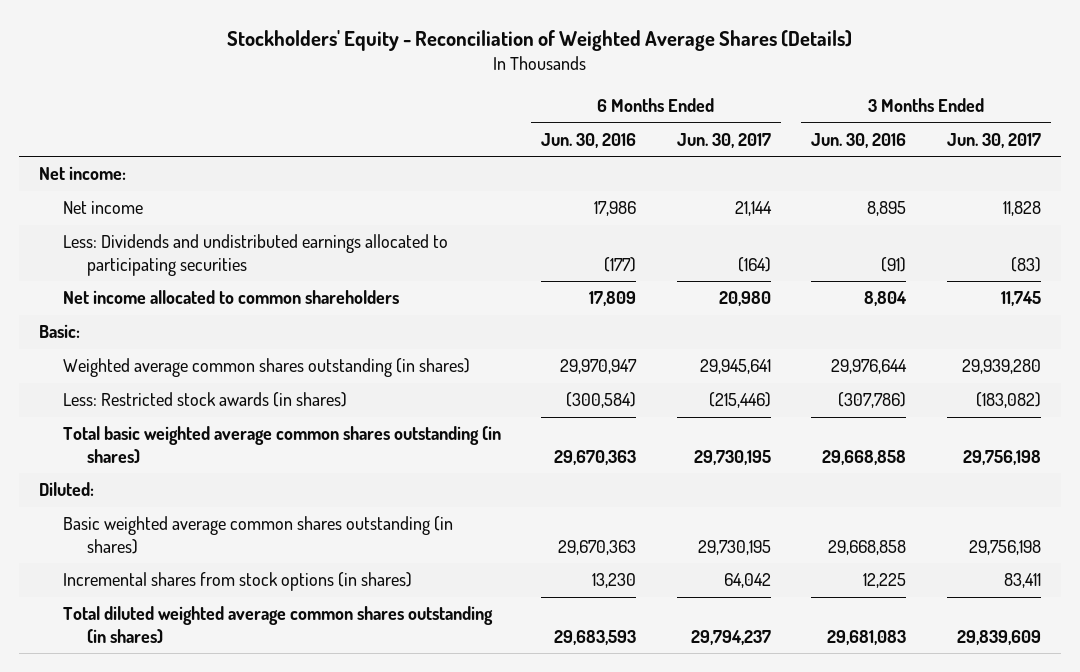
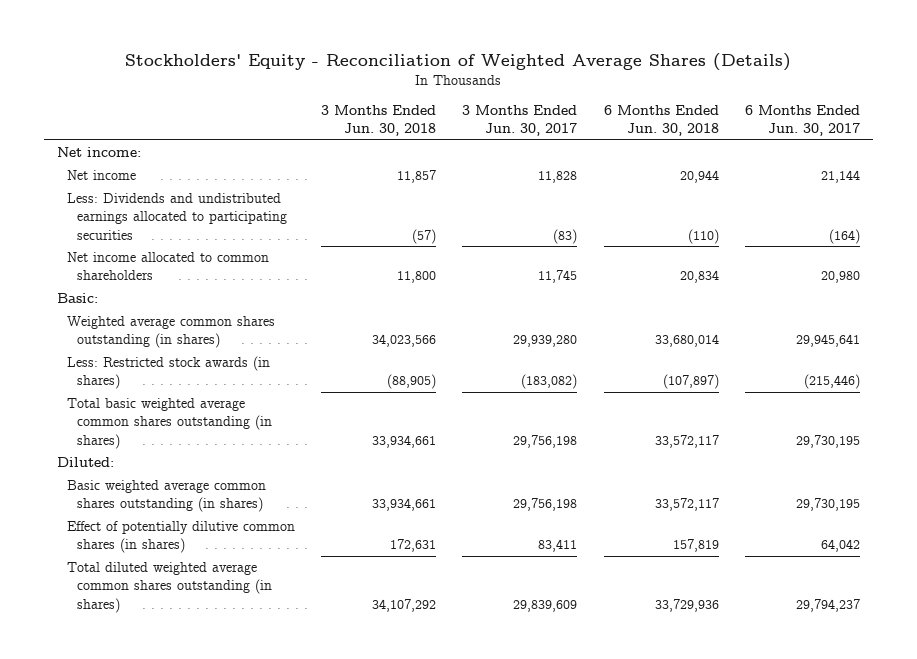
- | 6 Months Ended Jun. 30, 2016 | 6 Months Ended Jun. 30, 2017 | 3 Months Ended Jun. 30, 2016 | 3 Months Ended Jun. 30, 2017
+ | 3 Months Ended Jun. 30, 2018 | 3 Months Ended Jun. 30, 2017 | 6 Months Ended Jun. 30, 2018 | 6 Months Ended Jun. 30, 2017
- Incremental shares from stock options (in shares) | 13,230 | 64,042 | 12,225 | 83,411
+ Effect of potentially dilutive common shares (in shares) | 172,631 | 83,411 | 157,819 | 64,042

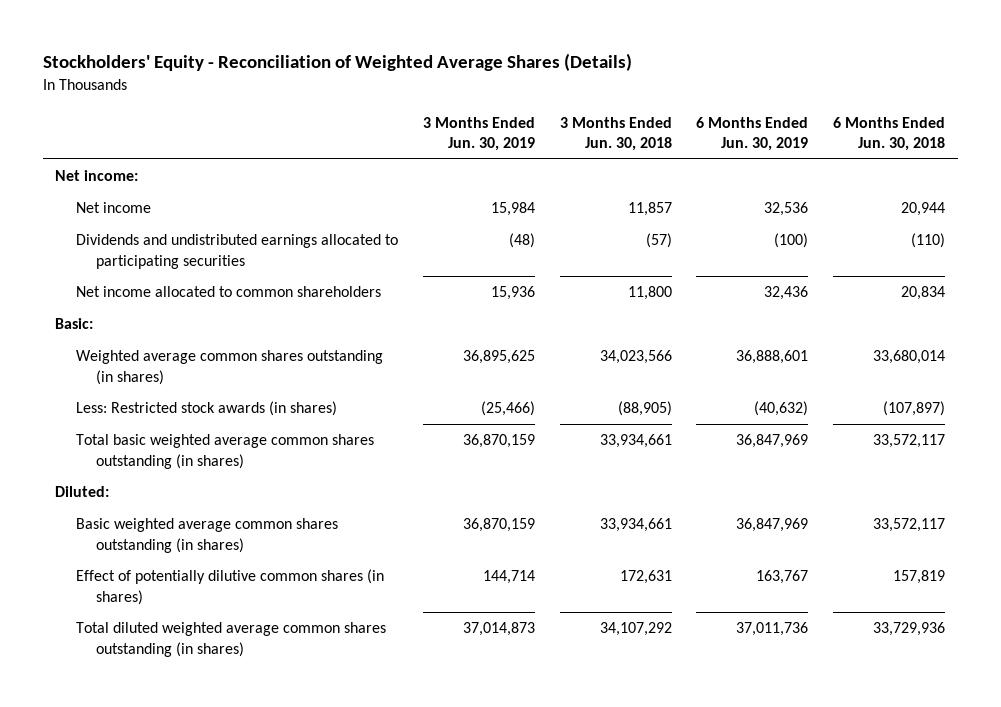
- | 3 Months Ended Jun. 30, 2018 | 3 Months Ended Jun. 30, 2017 | 6 Months Ended Jun. 30, 2018 | 6 Months Ended Jun. 30, 2017
+ | 3 Months Ended Jun. 30, 2019 | 3 Months Ended Jun. 30, 2018 | 6 Months Ended Jun. 30, 2019 | 6 Months Ended Jun. 30, 2018
- Less: Dividends and undistributed earnings allocated to participating securities | (57) | (83) | (110) | (164)
+ Dividends and undistributed earnings allocated to participating securities | (48) | (57) | (100) | (110)

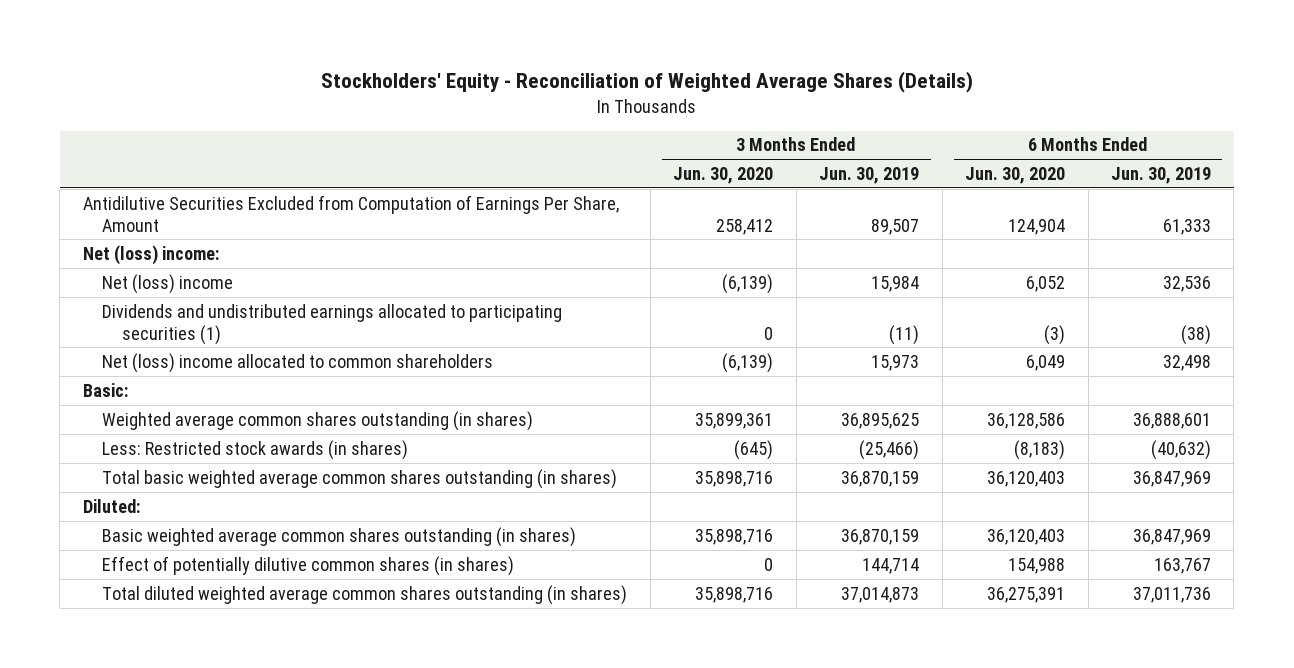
- | 3 Months Ended Jun. 30, 2019 | 3 Months Ended Jun. 30, 2018 | 6 Months Ended Jun. 30, 2019 | 6 Months Ended Jun. 30, 2018
+ | 3 Months Ended Jun. 30, 2020 | 3 Months Ended Jun. 30, 2019 | 6 Months Ended Jun. 30, 2020 | 6 Months Ended Jun. 30, 2019
- Net income:
- Net income | 15,984 | 11,857 | 32,536 | 20,944
- Dividends and undistributed earnings allocated to participating securities | (48) | (57) | (100) | (110)
- Net income allocated to common shareholders | 15,936 | 11,800 | 32,436 | 20,834
+ Antidilutive Securities Excluded from Computation of Earnings Per Share, Amount | 258,412 | 89,507 | 124,904 | 61,333
+ Net (loss) income:
+ Net (loss) income | (6,139) | 15,984 | 6,052 | 32,536
+ Dividends and undistributed earnings allocated to participating securities (1) | 0 | (11) | (3) | (38)
+ Net (loss) income allocated to common shareholders | (6,139) | 15,973 | 6,049 | 32,498

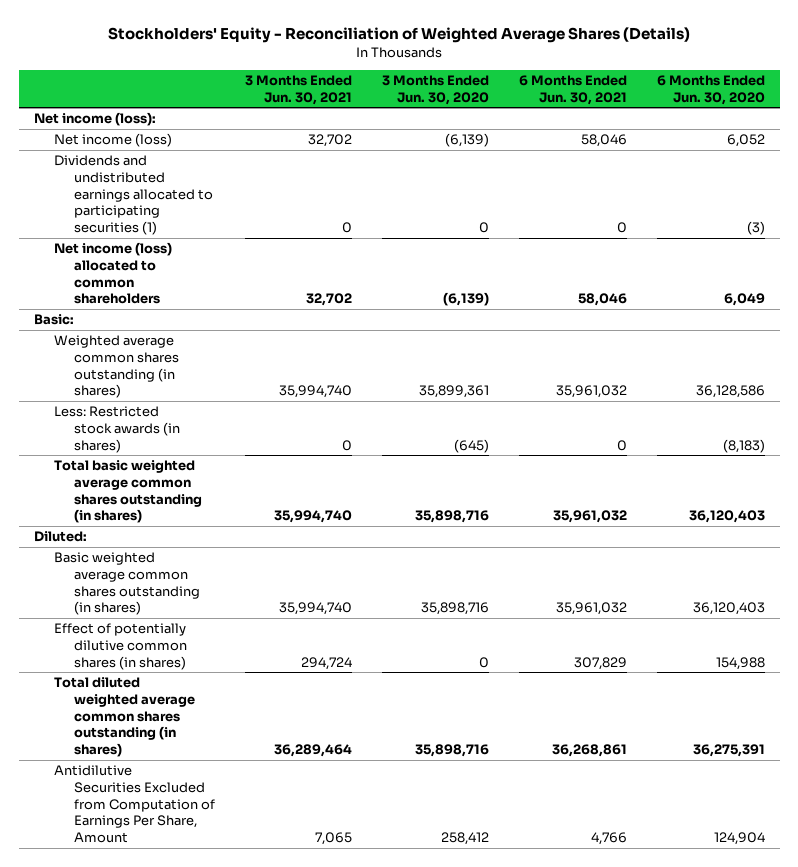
- | 3 Months Ended Jun. 30, 2020 | 3 Months Ended Jun. 30, 2019 | 6 Months Ended Jun. 30, 2020 | 6 Months Ended Jun. 30, 2019
+ | 3 Months Ended Jun. 30, 2021 | 3 Months Ended Jun. 30, 2020 | 6 Months Ended Jun. 30, 2021 | 6 Months Ended Jun. 30, 2020
- Net (loss) income:
- Net (loss) income | (6,139) | 15,984 | 6,052 | 32,536
+ Net income (loss):
+ Net income (loss) | 32,702 | (6,139) | 58,046 | 6,052
- Net (loss) income allocated to common shareholders | (6,139) | 15,973 | 6,049 | 32,498
+ Net income (loss) allocated to common shareholders | 32,702 | (6,139) | 58,046 | 6,049
moved down: Antidilutive Securities Excluded from Computation of Earnings Per Share, Amount | 7,065 | 258,412 | 4,766 | 124,904

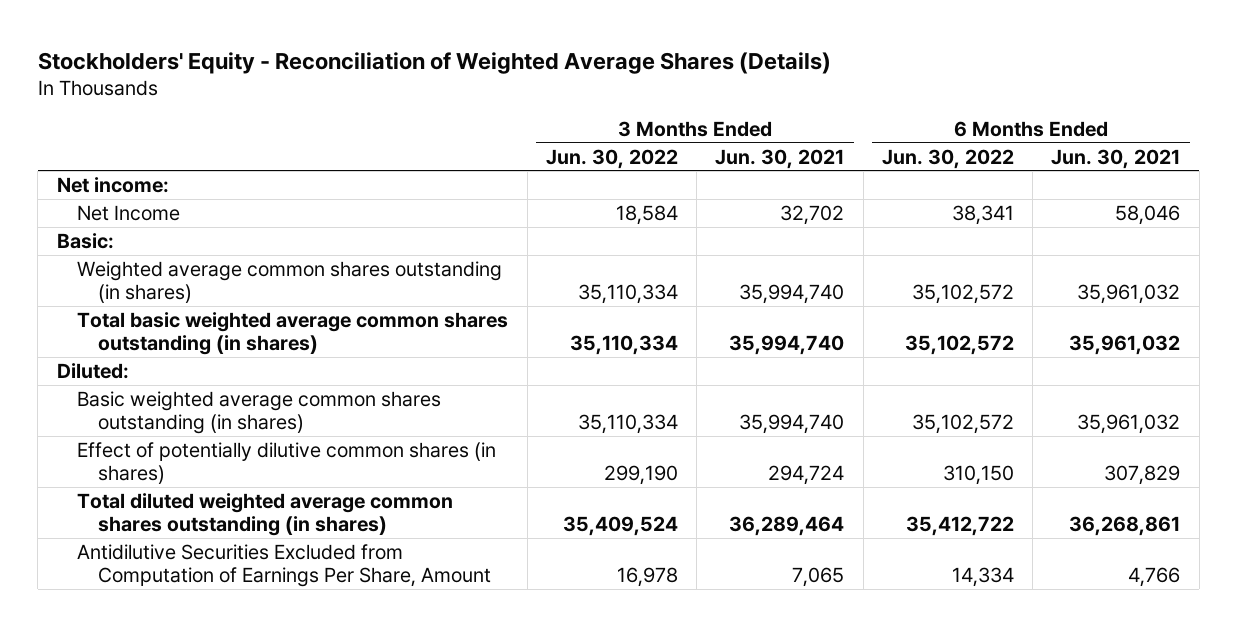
- | 3 Months Ended Jun. 30, 2021 | 3 Months Ended Jun. 30, 2020 | 6 Months Ended Jun. 30, 2021 | 6 Months Ended Jun. 30, 2020
+ | 3 Months Ended Jun. 30, 2022 | 3 Months Ended Jun. 30, 2021 | 6 Months Ended Jun. 30, 2022 | 6 Months Ended Jun. 30, 2021
- Net income (loss):
- Net income (loss) | 32,702 | (6,139) | 58,046 | 6,052
- Dividends and undistributed earnings allocated to participating securities (1) | 0 | 0 | 0 | (3)
- Net income (loss) allocated to common shareholders | 32,702 | (6,139) | 58,046 | 6,049
+ Net income:
+ Net Income | 18,584 | 32,702 | 38,341 | 58,046
- Less: Restricted stock awards (in shares) | 0 | (645) | 0 | (8,183)

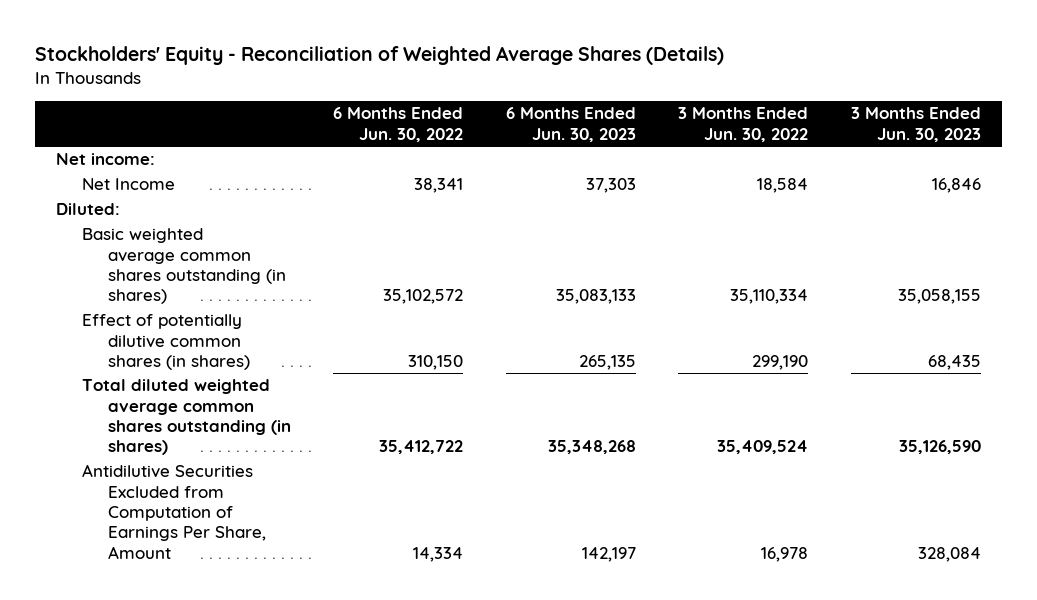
- | 3 Months Ended Jun. 30, 2022 | 3 Months Ended Jun. 30, 2021 | 6 Months Ended Jun. 30, 2022 | 6 Months Ended Jun. 30, 2021
+ | 6 Months Ended Jun. 30, 2022 | 6 Months Ended Jun. 30, 2023 | 3 Months Ended Jun. 30, 2022 | 3 Months Ended Jun. 30, 2023
- Basic:
- Weighted average common shares outstanding (in shares) | 35,110,334 | 35,994,740 | 35,102,572 | 35,961,032
- Total basic weighted average common shares outstanding (in shares) | 35,110,334 | 35,994,740 | 35,102,572 | 35,961,032

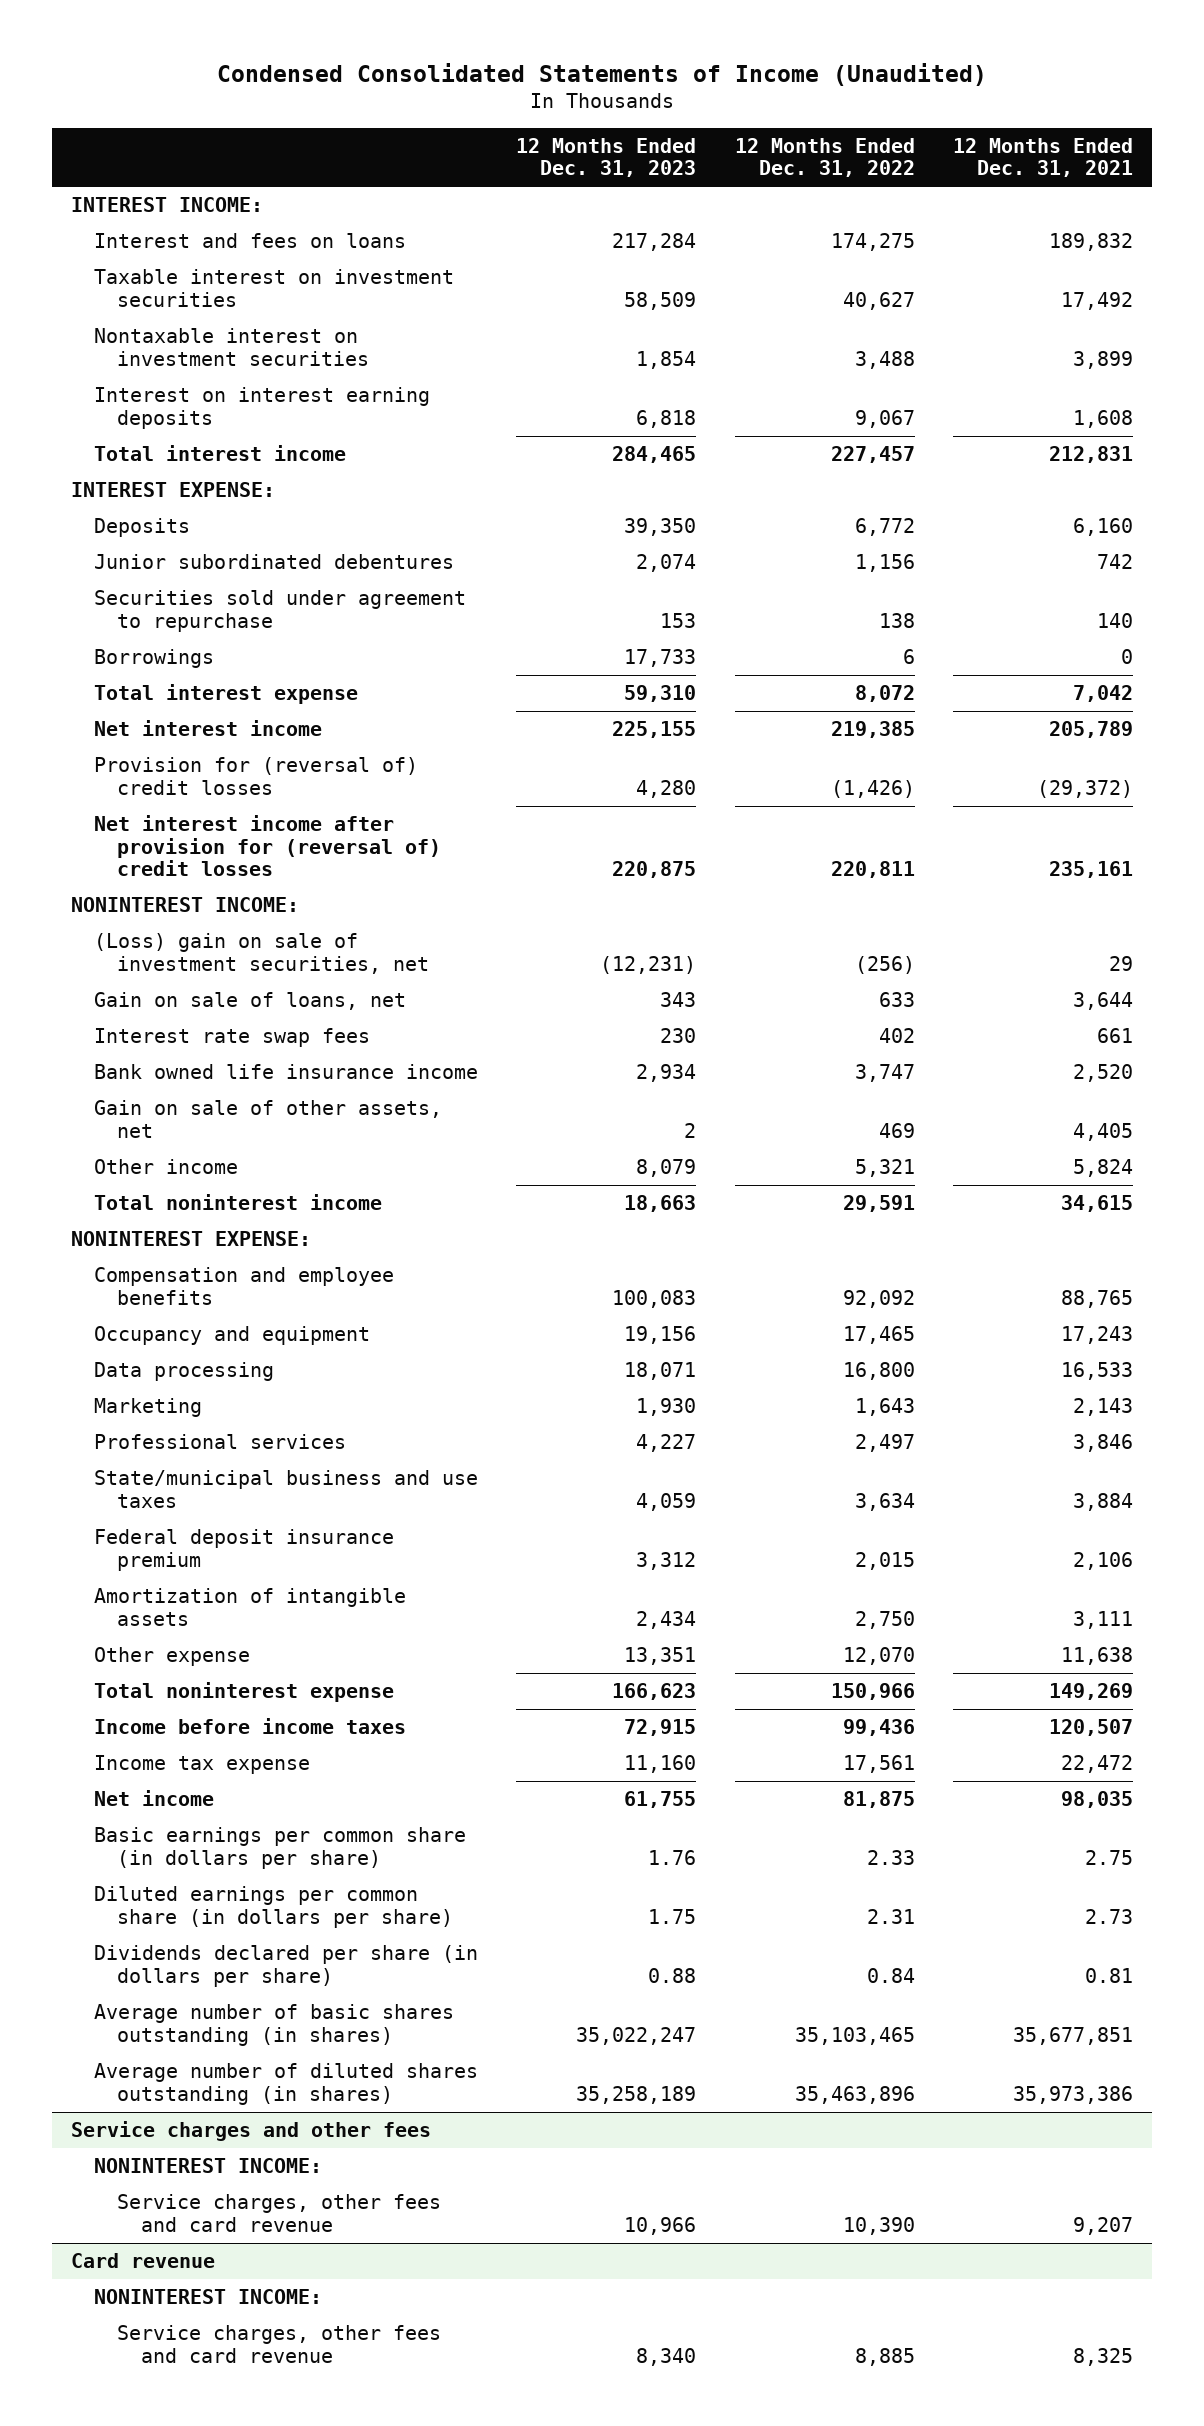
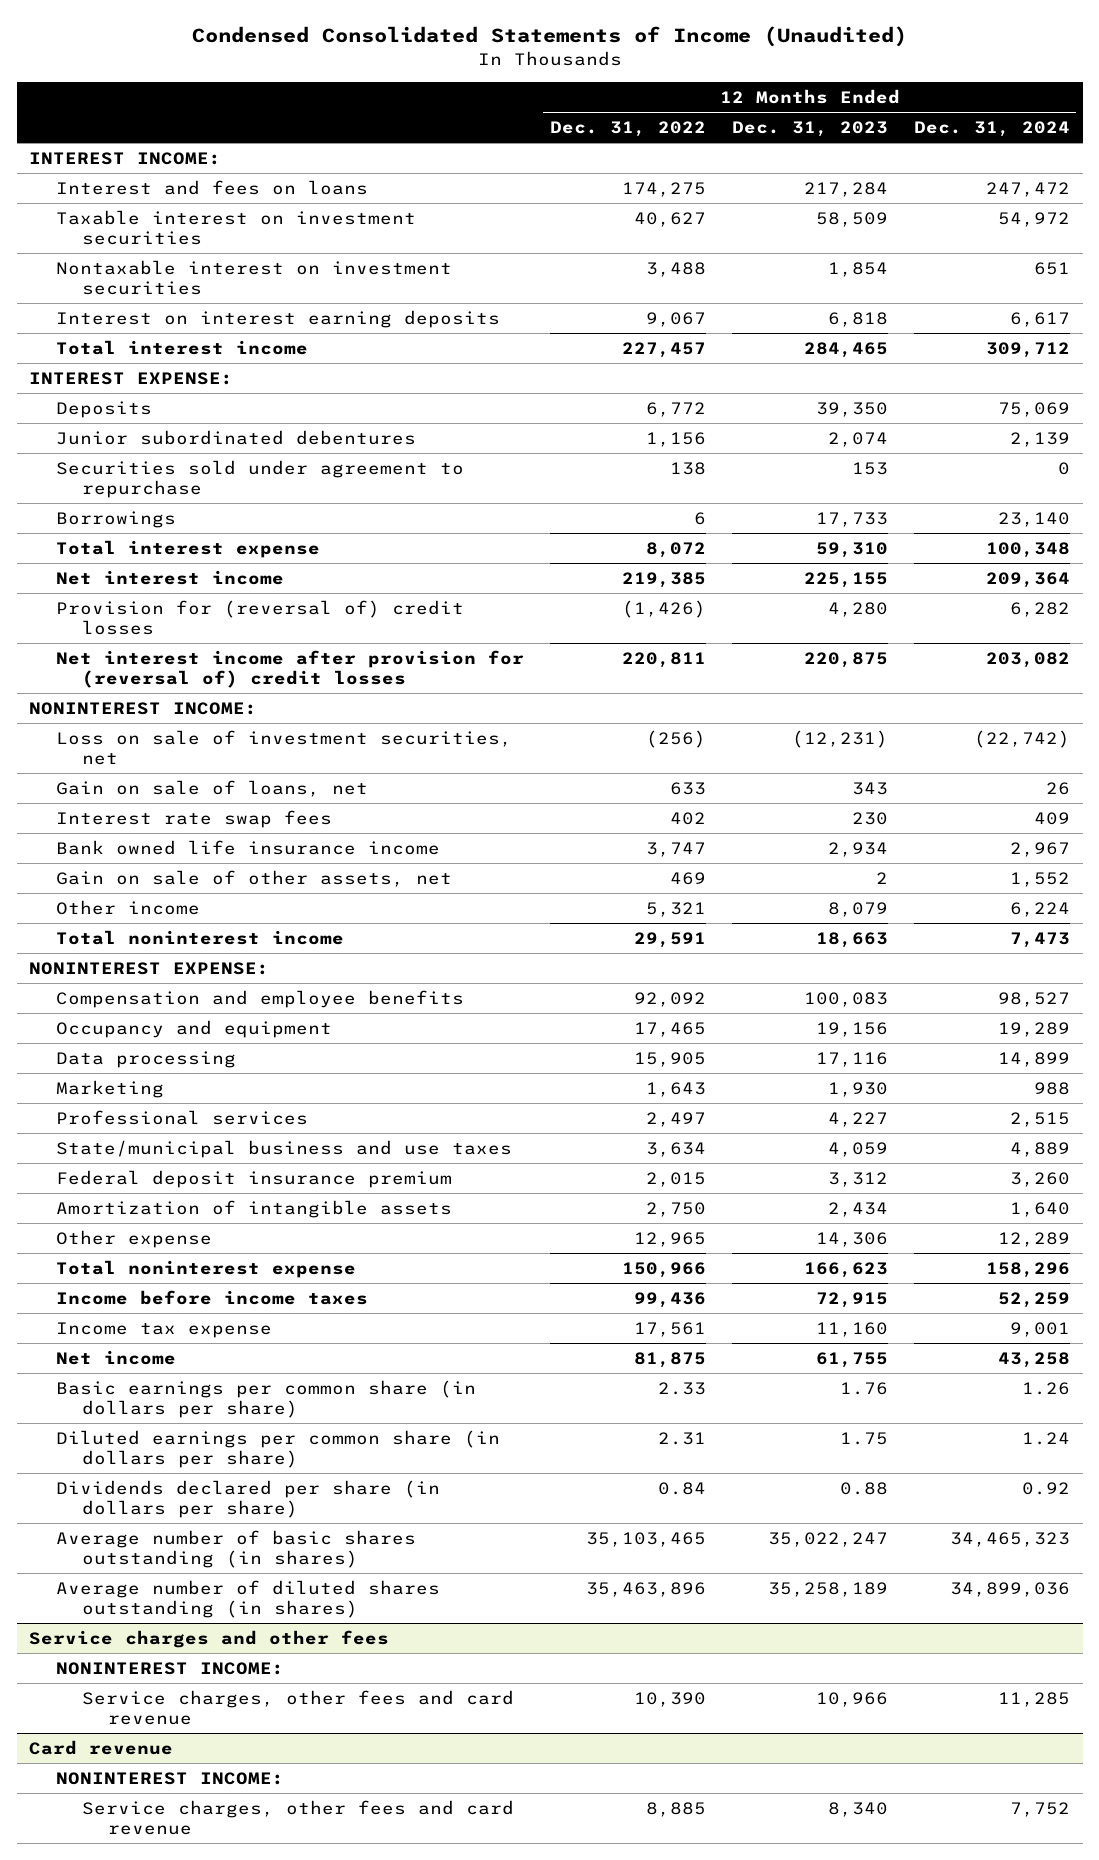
- | 12 Months Ended Dec. 31, 2023 | 12 Months Ended Dec. 31, 2022 | 12 Months Ended Dec. 31, 2021
+ | 12 Months Ended Dec. 31, 2022 | 12 Months Ended Dec. 31, 2023 | 12 Months Ended Dec. 31, 2024
- (Loss) gain on sale of investment securities, net | (12,231) | (256) | 29
+ Loss on sale of investment securities, net | (256) | (12,231) | (22,742)
- Data processing | 18,071 | 16,800 | 16,533
+ Data processing | 15,905 | 17,116 | 14,899
- Other expense | 13,351 | 12,070 | 11,638
+ Other expense | 12,965 | 14,306 | 12,289

